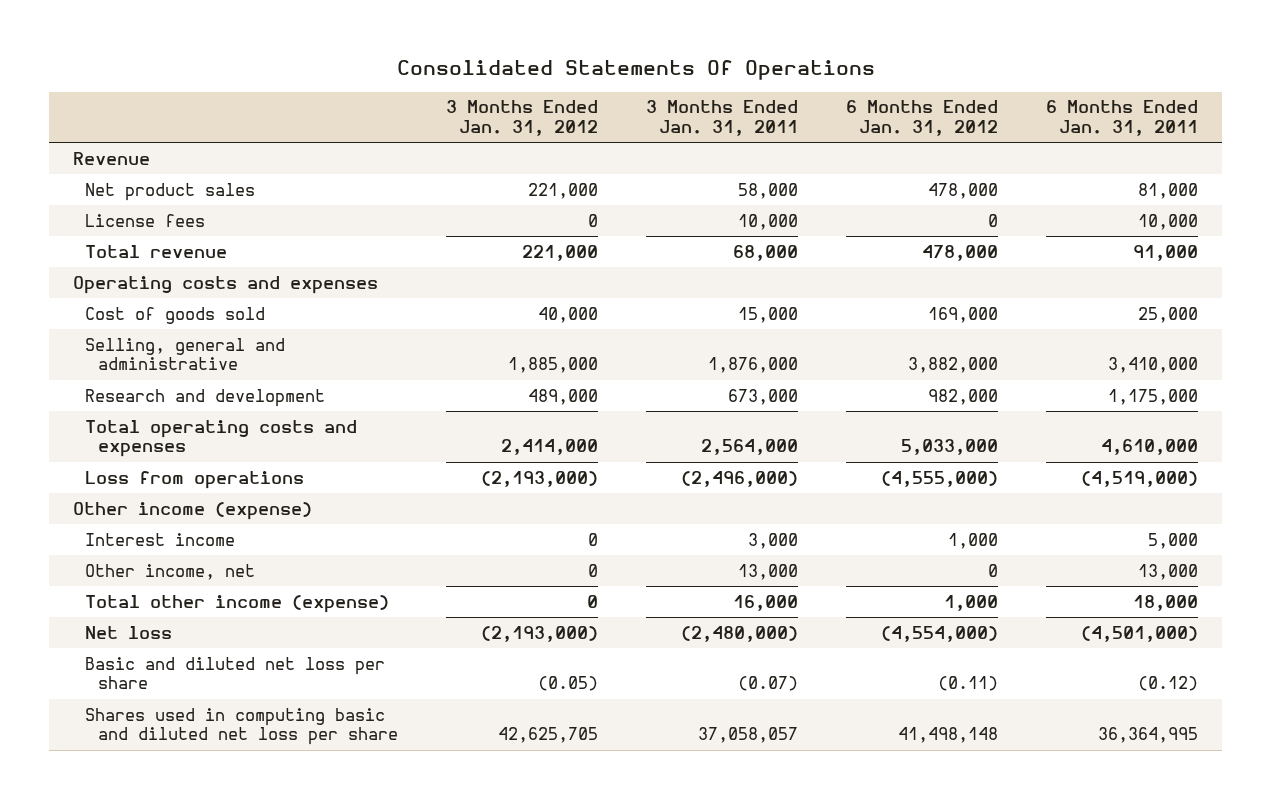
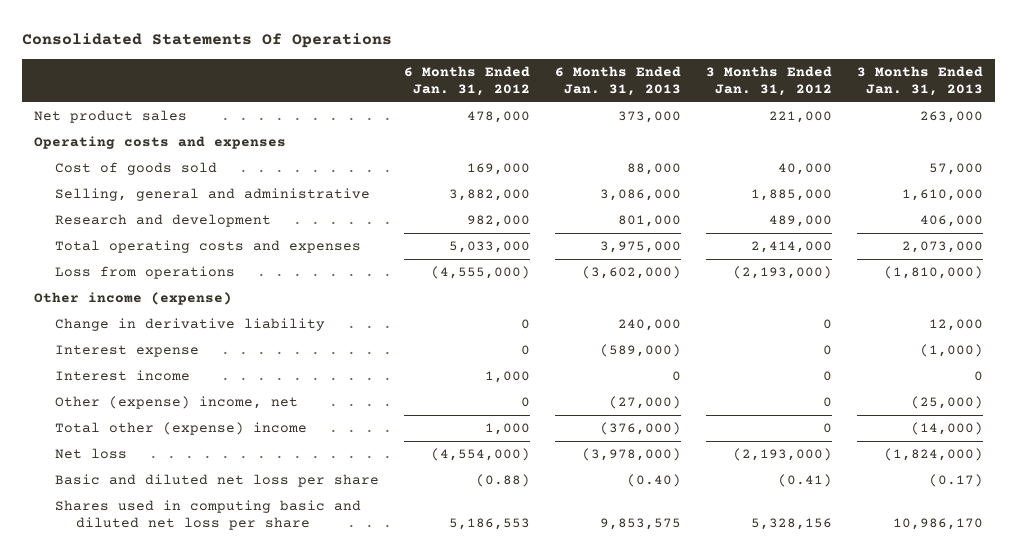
- | 3 Months Ended Jan. 31, 2012 | 3 Months Ended Jan. 31, 2011 | 6 Months Ended Jan. 31, 2012 | 6 Months Ended Jan. 31, 2011
+ | 6 Months Ended Jan. 31, 2012 | 6 Months Ended Jan. 31, 2013 | 3 Months Ended Jan. 31, 2012 | 3 Months Ended Jan. 31, 2013
- Revenue
- License fees | 0 | 10,000 | 0 | 10,000
- Total revenue | 221,000 | 68,000 | 478,000 | 91,000
+ Change in derivative liability | 0 | 240,000 | 0 | 12,000
+ Interest expense | 0 | (589,000) | 0 | (1,000)
- Other income, net | 0 | 13,000 | 0 | 13,000
- Total other income (expense) | 0 | 16,000 | 1,000 | 18,000
+ Other (expense) income, net | 0 | (27,000) | 0 | (25,000)
+ Total other (expense) income | 1,000 | (376,000) | 0 | (14,000)
- Basic and diluted net loss per share | (0.05) | (0.07) | (0.11) | (0.12)
- Shares used in computing basic and diluted net loss per share | 42,625,705 | 37,058,057 | 41,498,148 | 36,364,995
+ Basic and diluted net loss per share | (0.88) | (0.40) | (0.41) | (0.17)
+ Shares used in computing basic and diluted net loss per share | 5,186,553 | 9,853,575 | 5,328,156 | 10,986,170

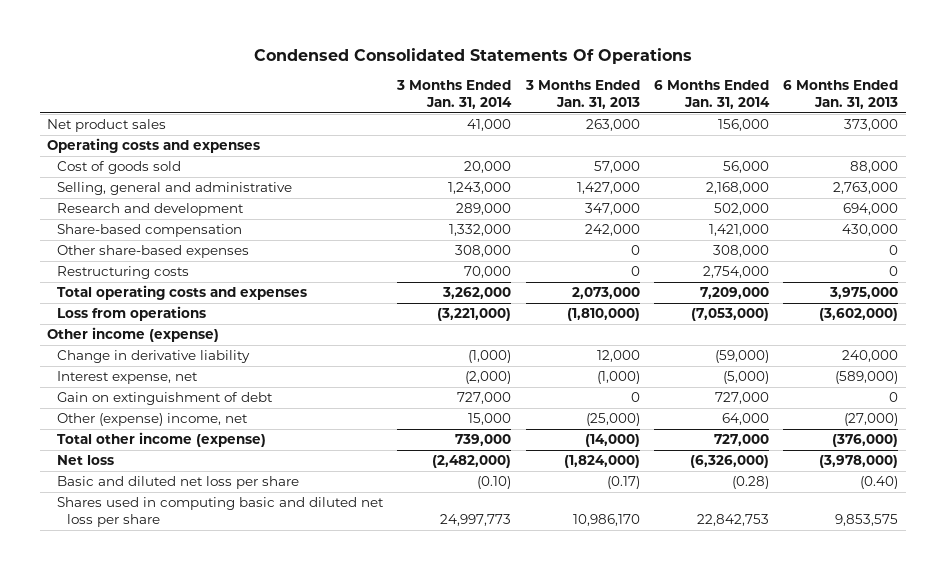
- Consolidated Statements Of Operations
+ Condensed Consolidated Statements Of Operations
- | 6 Months Ended Jan. 31, 2012 | 6 Months Ended Jan. 31, 2013 | 3 Months Ended Jan. 31, 2012 | 3 Months Ended Jan. 31, 2013
+ | 3 Months Ended Jan. 31, 2014 | 3 Months Ended Jan. 31, 2013 | 6 Months Ended Jan. 31, 2014 | 6 Months Ended Jan. 31, 2013
- Selling, general and administrative | 3,882,000 | 3,086,000 | 1,885,000 | 1,610,000
- Research and development | 982,000 | 801,000 | 489,000 | 406,000
+ Selling, general and administrative | 1,243,000 | 1,427,000 | 2,168,000 | 2,763,000
+ Research and development | 289,000 | 347,000 | 502,000 | 694,000
+ Share-based compensation | 1,332,000 | 242,000 | 1,421,000 | 430,000
+ Other share-based expenses | 308,000 | 0 | 308,000 | 0
+ Restructuring costs | 70,000 | 0 | 2,754,000 | 0
- Interest expense | 0 | (589,000) | 0 | (1,000)
- Interest income | 1,000 | 0 | 0 | 0
+ Interest expense, net | (2,000) | (1,000) | (5,000) | (589,000)
+ Gain on extinguishment of debt | 727,000 | 0 | 727,000 | 0
- Total other (expense) income | 1,000 | (376,000) | 0 | (14,000)
+ Total other income (expense) | 739,000 | (14,000) | 727,000 | (376,000)

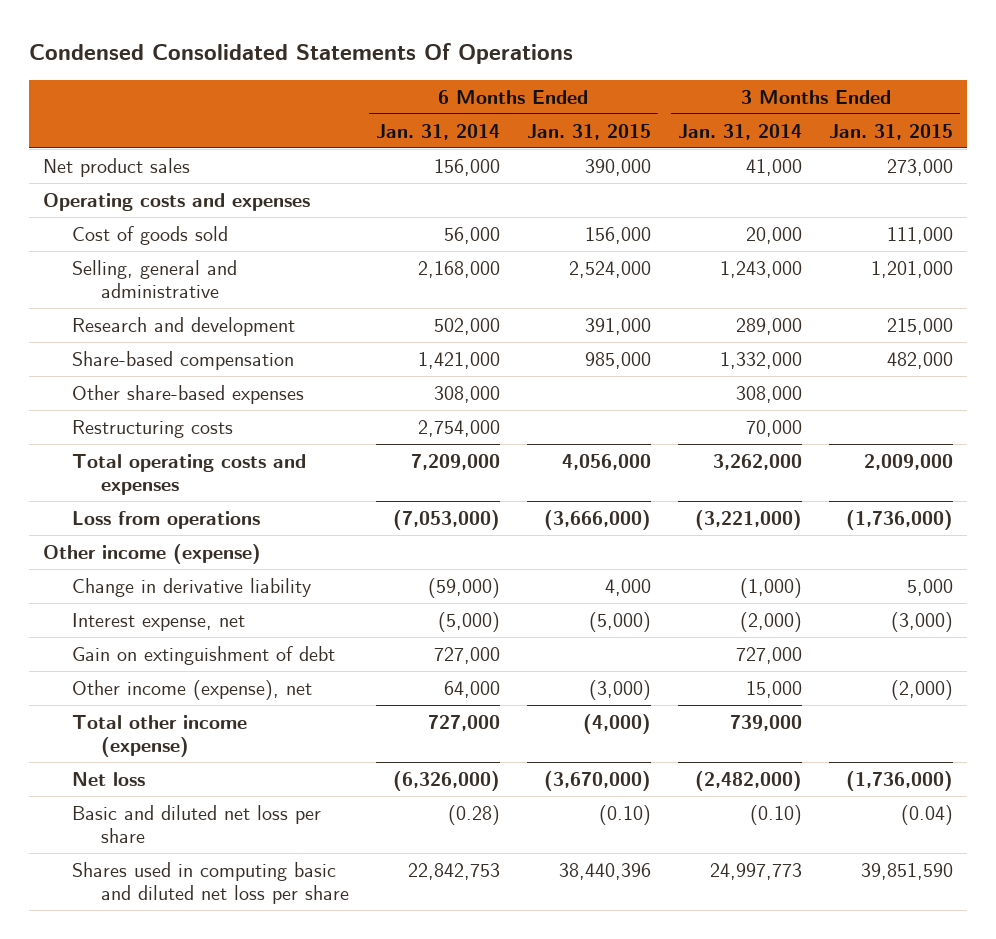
- | 3 Months Ended Jan. 31, 2014 | 3 Months Ended Jan. 31, 2013 | 6 Months Ended Jan. 31, 2014 | 6 Months Ended Jan. 31, 2013
+ | 6 Months Ended Jan. 31, 2014 | 6 Months Ended Jan. 31, 2015 | 3 Months Ended Jan. 31, 2014 | 3 Months Ended Jan. 31, 2015
- Other (expense) income, net | 15,000 | (25,000) | 64,000 | (27,000)
+ Other income (expense), net | 64,000 | (3,000) | 15,000 | (2,000)

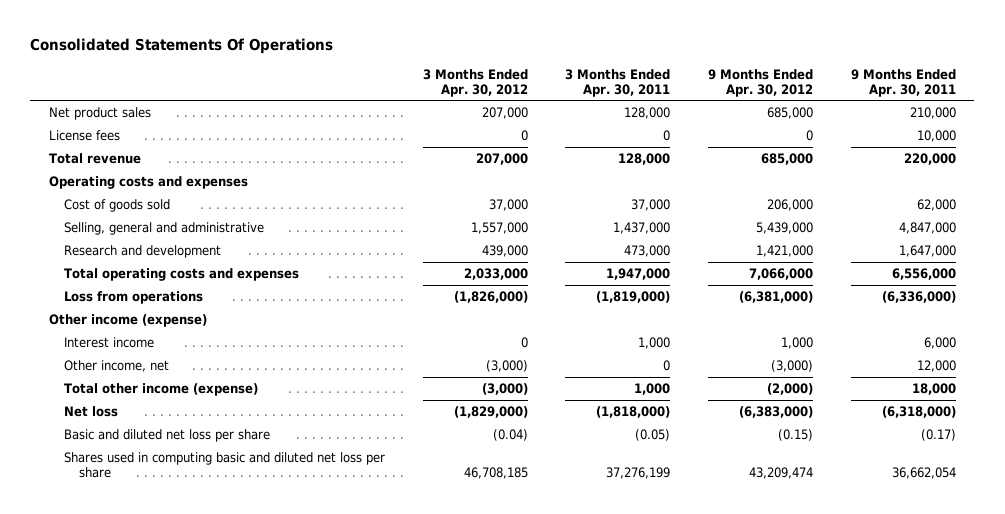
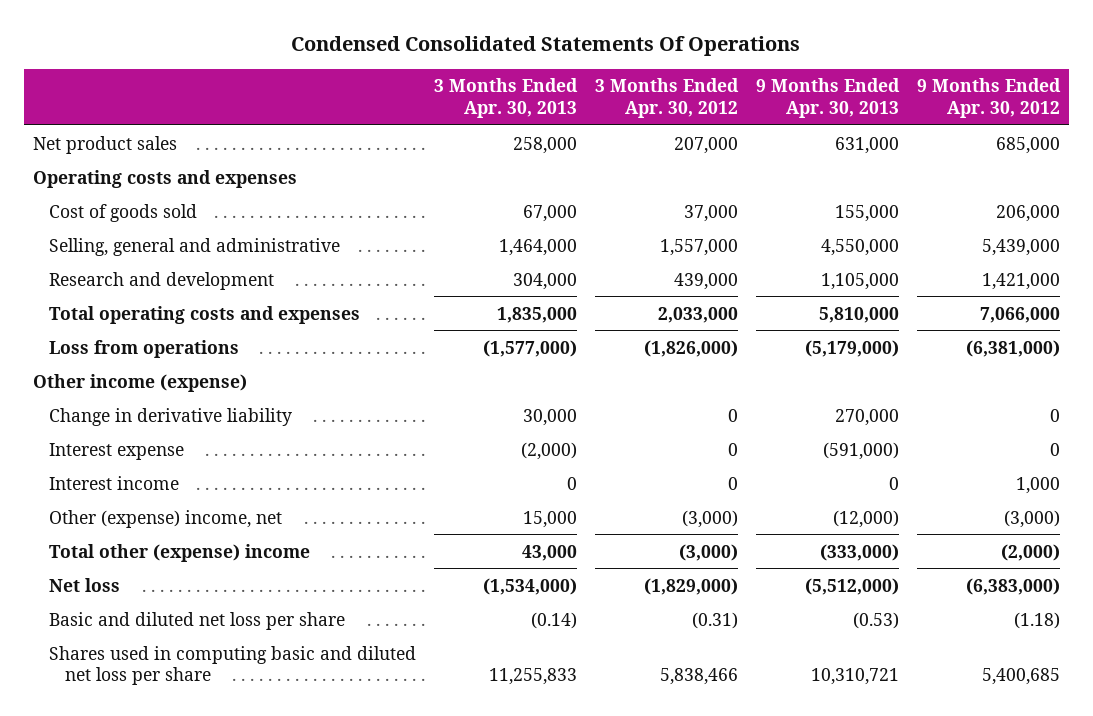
- Consolidated Statements Of Operations
+ Condensed Consolidated Statements Of Operations
- | 3 Months Ended Apr. 30, 2012 | 3 Months Ended Apr. 30, 2011 | 9 Months Ended Apr. 30, 2012 | 9 Months Ended Apr. 30, 2011
+ | 3 Months Ended Apr. 30, 2013 | 3 Months Ended Apr. 30, 2012 | 9 Months Ended Apr. 30, 2013 | 9 Months Ended Apr. 30, 2012
- License fees | 0 | 0 | 0 | 10,000
- Total revenue | 207,000 | 128,000 | 685,000 | 220,000
+ Change in derivative liability | 30,000 | 0 | 270,000 | 0
+ Interest expense | (2,000) | 0 | (591,000) | 0
- Other income, net | (3,000) | 0 | (3,000) | 12,000
- Total other income (expense) | (3,000) | 1,000 | (2,000) | 18,000
+ Other (expense) income, net | 15,000 | (3,000) | (12,000) | (3,000)
+ Total other (expense) income | 43,000 | (3,000) | (333,000) | (2,000)
- Basic and diluted net loss per share | (0.04) | (0.05) | (0.15) | (0.17)
- Shares used in computing basic and diluted net loss per share | 46,708,185 | 37,276,199 | 43,209,474 | 36,662,054
+ Basic and diluted net loss per share | (0.14) | (0.31) | (0.53) | (1.18)
+ Shares used in computing basic and diluted net loss per share | 11,255,833 | 5,838,466 | 10,310,721 | 5,400,685

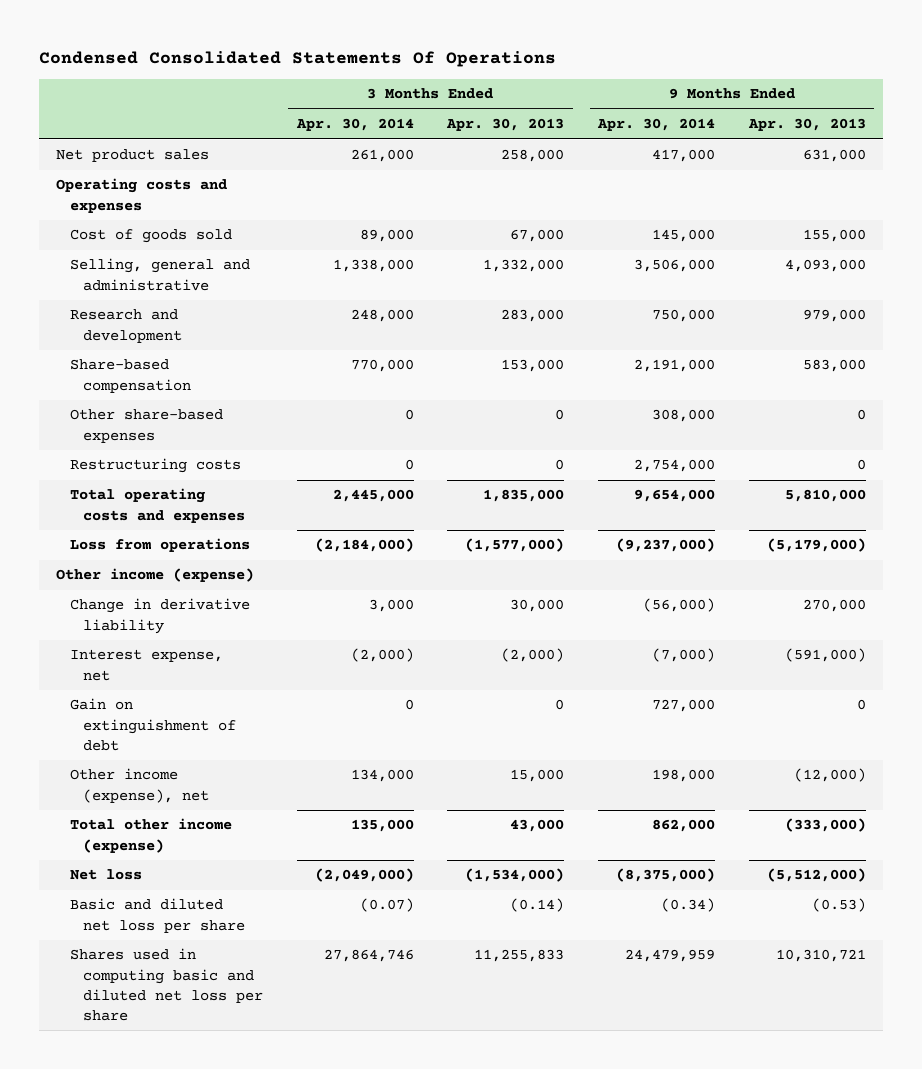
- | 3 Months Ended Apr. 30, 2013 | 3 Months Ended Apr. 30, 2012 | 9 Months Ended Apr. 30, 2013 | 9 Months Ended Apr. 30, 2012
+ | 3 Months Ended Apr. 30, 2014 | 3 Months Ended Apr. 30, 2013 | 9 Months Ended Apr. 30, 2014 | 9 Months Ended Apr. 30, 2013
- Selling, general and administrative | 1,464,000 | 1,557,000 | 4,550,000 | 5,439,000
- Research and development | 304,000 | 439,000 | 1,105,000 | 1,421,000
+ Selling, general and administrative | 1,338,000 | 1,332,000 | 3,506,000 | 4,093,000
+ Research and development | 248,000 | 283,000 | 750,000 | 979,000
+ Share-based compensation | 770,000 | 153,000 | 2,191,000 | 583,000
+ Other share-based expenses | 0 | 0 | 308,000 | 0
+ Restructuring costs | 0 | 0 | 2,754,000 | 0
- Interest expense | (2,000) | 0 | (591,000) | 0
- Interest income | 0 | 0 | 0 | 1,000
- Other (expense) income, net | 15,000 | (3,000) | (12,000) | (3,000)
- Total other (expense) income | 43,000 | (3,000) | (333,000) | (2,000)
+ Interest expense, net | (2,000) | (2,000) | (7,000) | (591,000)
+ Gain on extinguishment of debt | 0 | 0 | 727,000 | 0
+ Other income (expense), net | 134,000 | 15,000 | 198,000 | (12,000)
+ Total other income (expense) | 135,000 | 43,000 | 862,000 | (333,000)

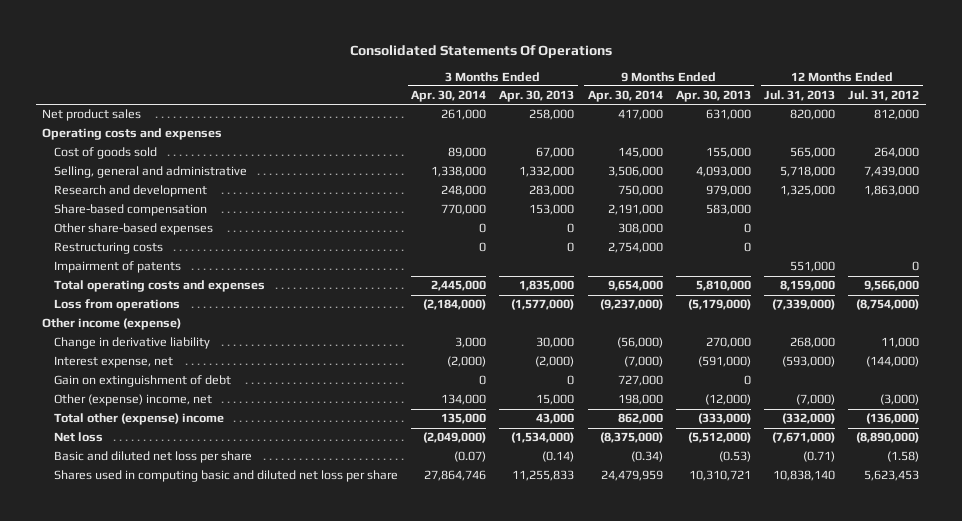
- Condensed Consolidated Statements Of Operations
+ Consolidated Statements Of Operations
- | 3 Months Ended Apr. 30, 2014 | 3 Months Ended Apr. 30, 2013 | 9 Months Ended Apr. 30, 2014 | 9 Months Ended Apr. 30, 2013
+ | 3 Months Ended Apr. 30, 2014 | 3 Months Ended Apr. 30, 2013 | 9 Months Ended Apr. 30, 2014 | 9 Months Ended Apr. 30, 2013 | 12 Months Ended Jul. 31, 2013 | 12 Months Ended Jul. 31, 2012
+ Impairment of patents | | | | | 551,000 | 0
- Other income (expense), net | 134,000 | 15,000 | 198,000 | (12,000)
- Total other income (expense) | 135,000 | 43,000 | 862,000 | (333,000)
+ Other (expense) income, net | 134,000 | 15,000 | 198,000 | (12,000) | (7,000) | (3,000)
+ Total other (expense) income | 135,000 | 43,000 | 862,000 | (333,000) | (332,000) | (136,000)

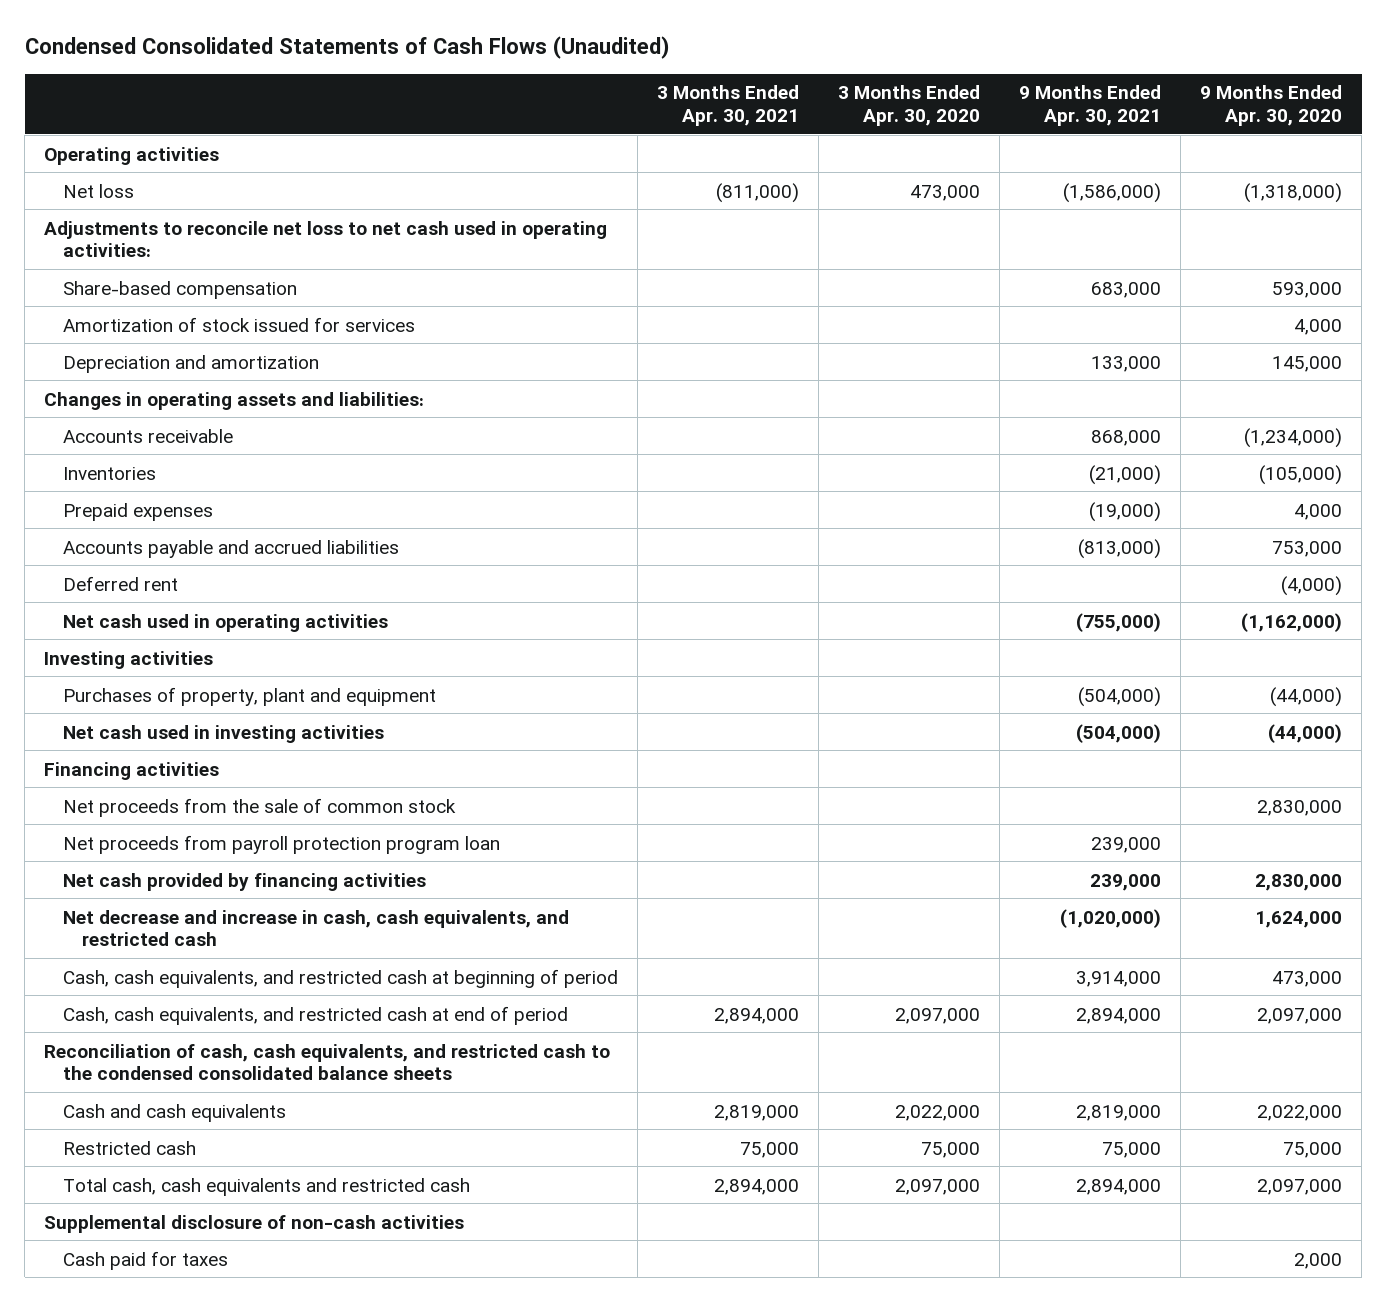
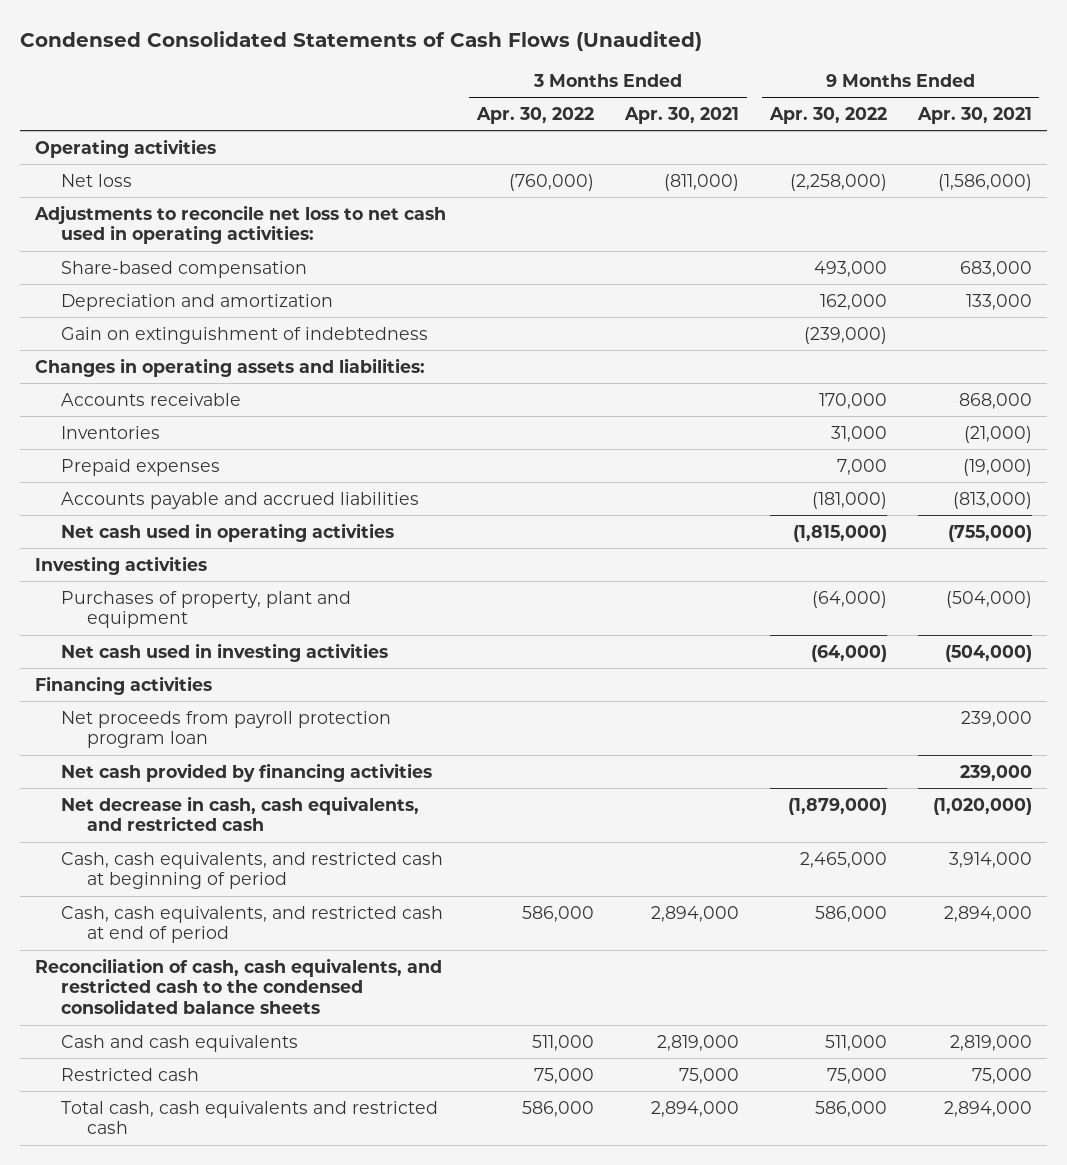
- | 3 Months Ended Apr. 30, 2021 | 3 Months Ended Apr. 30, 2020 | 9 Months Ended Apr. 30, 2021 | 9 Months Ended Apr. 30, 2020
+ | 3 Months Ended Apr. 30, 2022 | 3 Months Ended Apr. 30, 2021 | 9 Months Ended Apr. 30, 2022 | 9 Months Ended Apr. 30, 2021
- Amortization of stock issued for services | | | | 4,000
+ Gain on extinguishment of indebtedness | | | (239,000) |
- Deferred rent | | | | (4,000)
- Net proceeds from the sale of common stock | | | | 2,830,000
- Net decrease and increase in cash, cash equivalents, and restricted cash | | | (1,020,000) | 1,624,000
+ Net decrease in cash, cash equivalents, and restricted cash | | | (1,879,000) | (1,020,000)
- Supplemental disclosure of non-cash activities
- Cash paid for taxes | | | | 2,000

